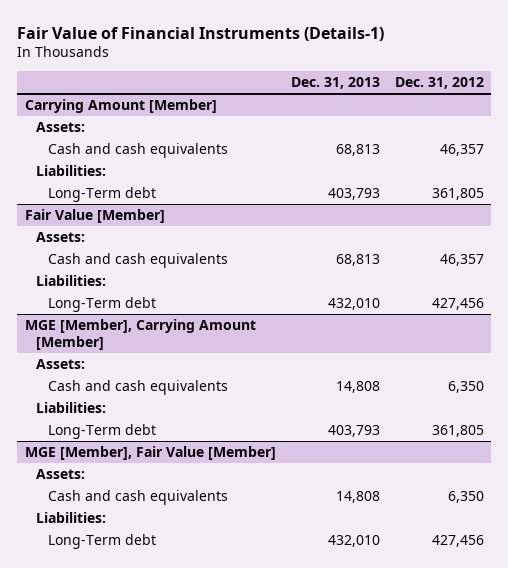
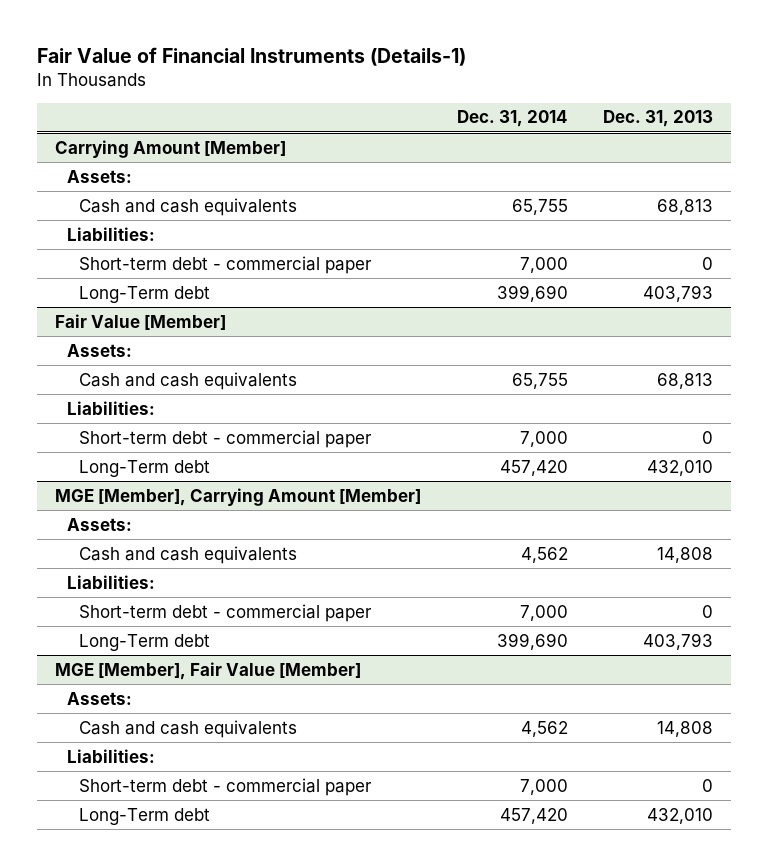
- | Dec. 31, 2013 | Dec. 31, 2012
+ | Dec. 31, 2014 | Dec. 31, 2013
@ Carrying Amount [Member]
+ Short-term debt - commercial paper | 7,000 | 0
@ Fair Value [Member]
+ Short-term debt - commercial paper | 7,000 | 0
@ MGE [Member], Carrying Amount [Member]
+ Short-term debt - commercial paper | 7,000 | 0
@ MGE [Member], Fair Value [Member]
+ Short-term debt - commercial paper | 7,000 | 0

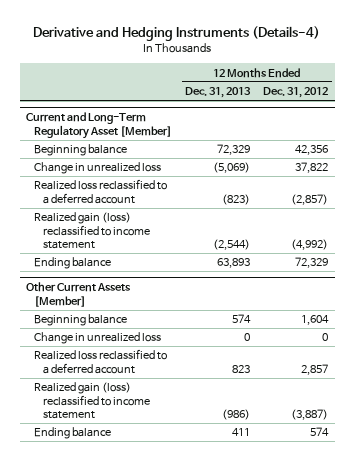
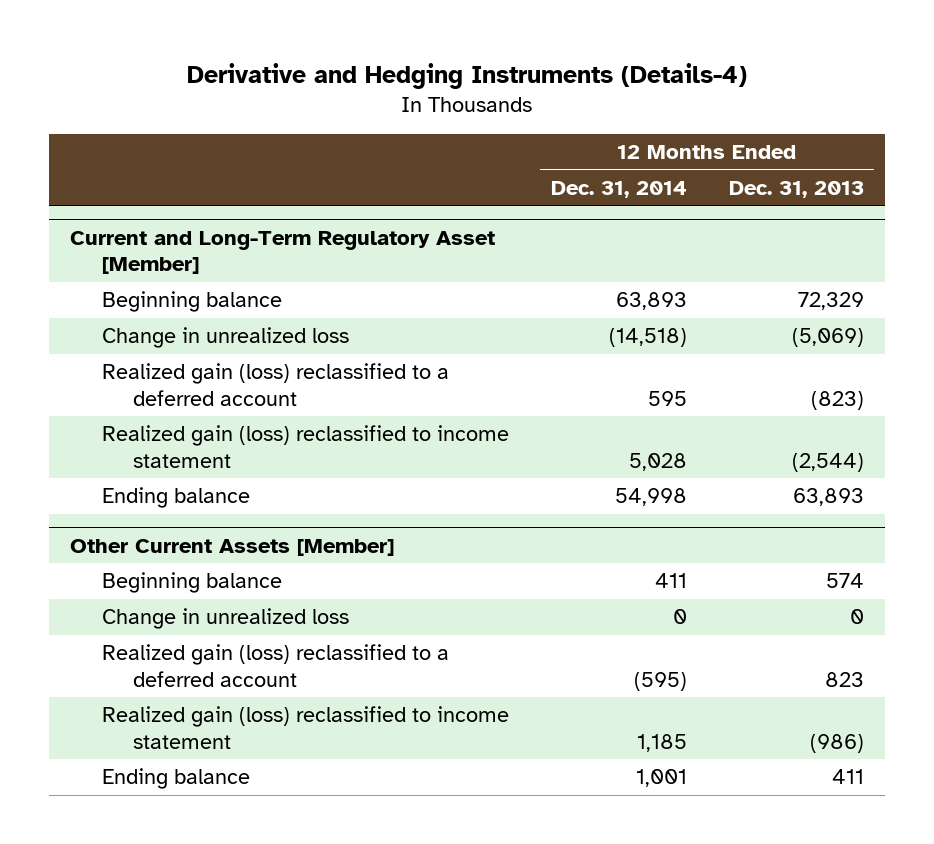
- | 12 Months Ended Dec. 31, 2013 | 12 Months Ended Dec. 31, 2012
+ | 12 Months Ended Dec. 31, 2014 | 12 Months Ended Dec. 31, 2013
@ Current and Long-Term Regulatory Asset [Member]
- Realized loss reclassified to a deferred account | (823) | (2,857)
+ Realized gain (loss) reclassified to a deferred account | 595 | (823)
@ Other Current Assets [Member]
- Realized loss reclassified to a deferred account | 823 | 2,857
+ Realized gain (loss) reclassified to a deferred account | (595) | 823

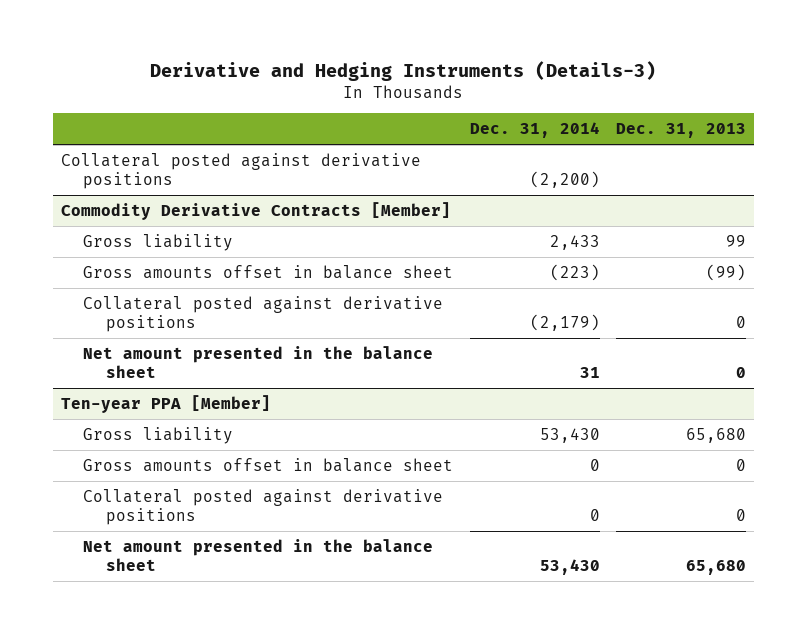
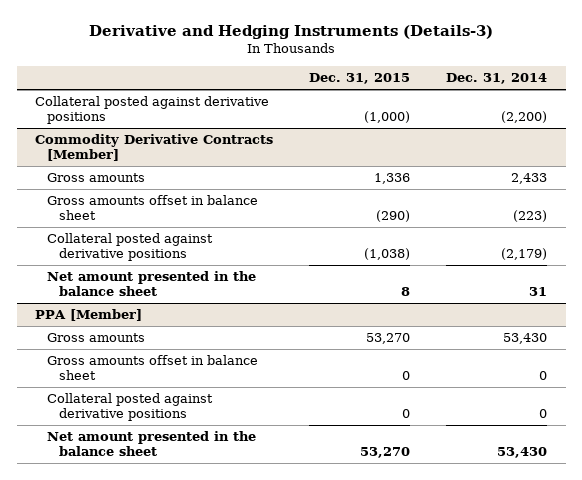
- | Dec. 31, 2014 | Dec. 31, 2013
+ | Dec. 31, 2015 | Dec. 31, 2014
@ Commodity Derivative Contracts [Member]
- Gross liability | 2,433 | 99
+ Gross amounts | 1,336 | 2,433
- Ten-year PPA [Member]
- Gross liability | 53,430 | 65,680
+ PPA [Member]
+ Gross amounts | 53,270 | 53,430

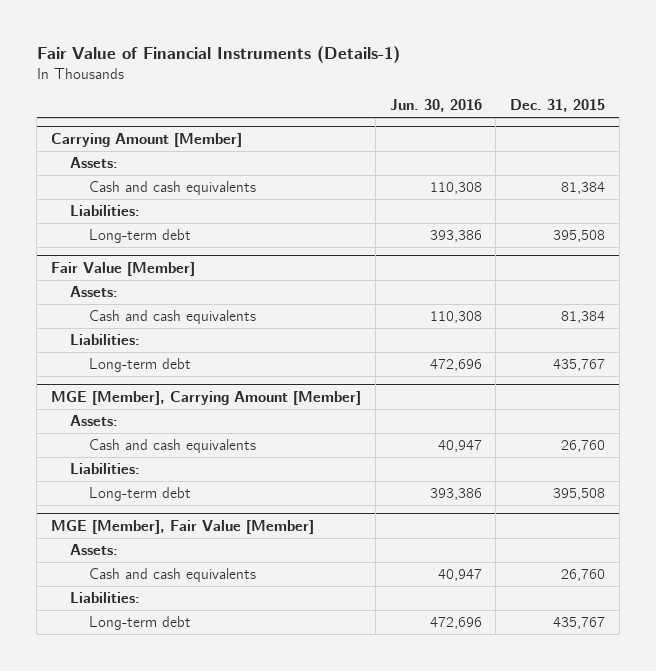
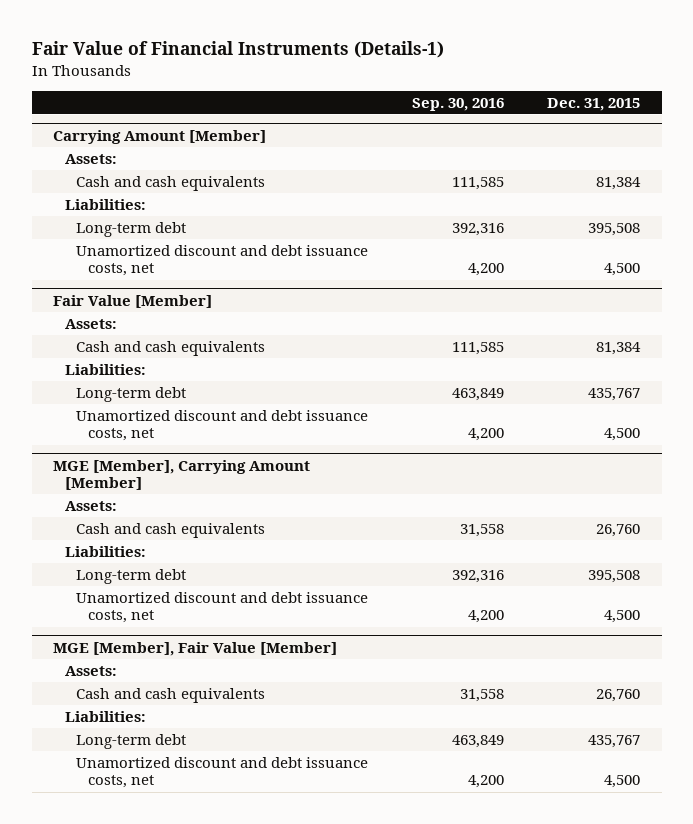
- | Jun. 30, 2016 | Dec. 31, 2015
+ | Sep. 30, 2016 | Dec. 31, 2015
@ Carrying Amount [Member]
+ Unamortized discount and debt issuance costs, net | 4,200 | 4,500
@ Fair Value [Member]
+ Unamortized discount and debt issuance costs, net | 4,200 | 4,500
@ MGE [Member], Carrying Amount [Member]
+ Unamortized discount and debt issuance costs, net | 4,200 | 4,500
@ MGE [Member], Fair Value [Member]
+ Unamortized discount and debt issuance costs, net | 4,200 | 4,500

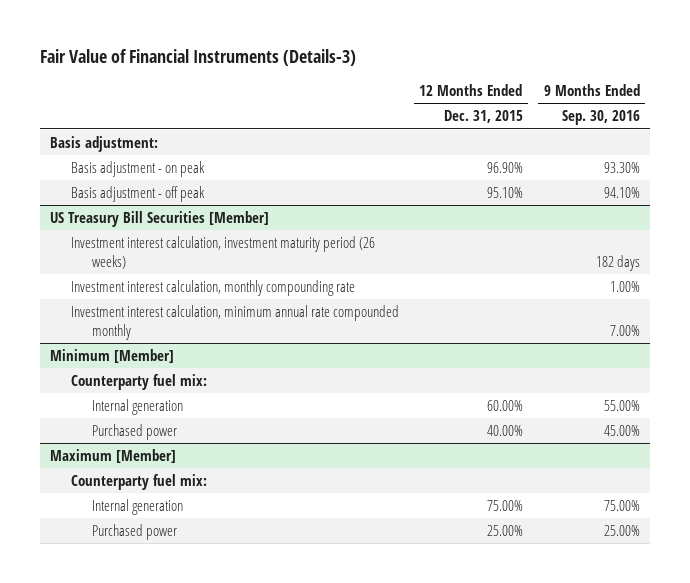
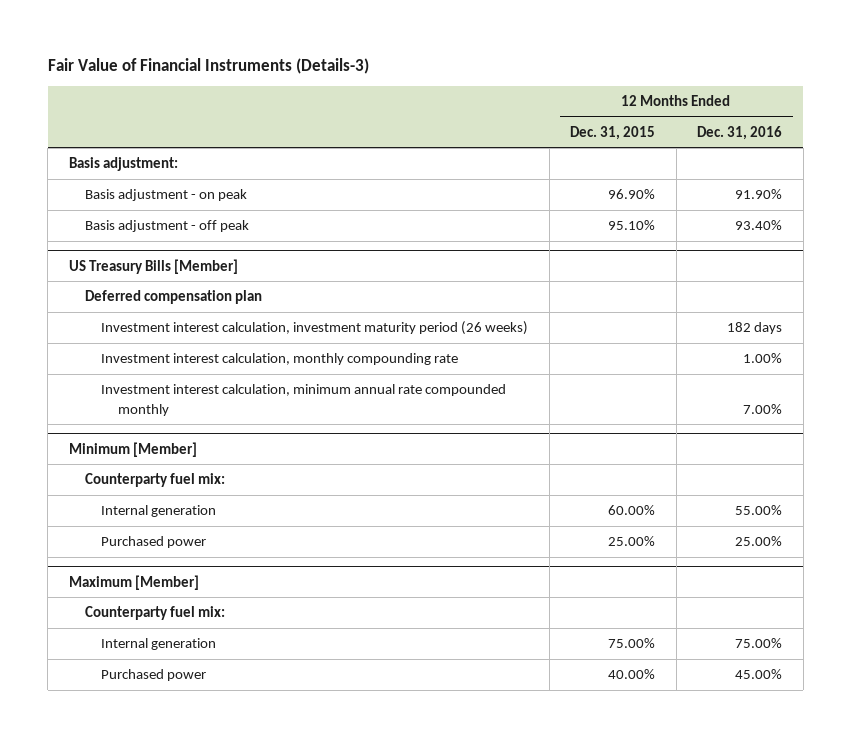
- | 12 Months Ended Dec. 31, 2015 | 9 Months Ended Sep. 30, 2016
+ | 12 Months Ended Dec. 31, 2015 | 12 Months Ended Dec. 31, 2016
- US Treasury Bill Securities [Member]
+ US Treasury Bills [Member]
+ Deferred compensation plan
@ Minimum [Member]
- Purchased power | 40.00% | 45.00%
+ Purchased power | 25.00% | 25.00%
@ Maximum [Member]
- Purchased power | 25.00% | 25.00%
+ Purchased power | 40.00% | 45.00%

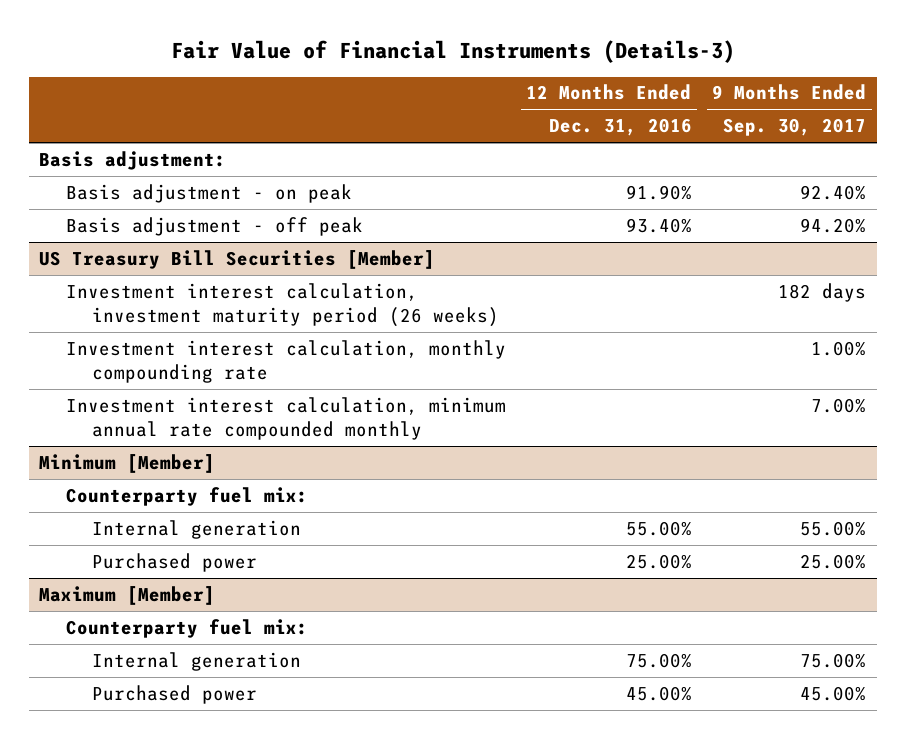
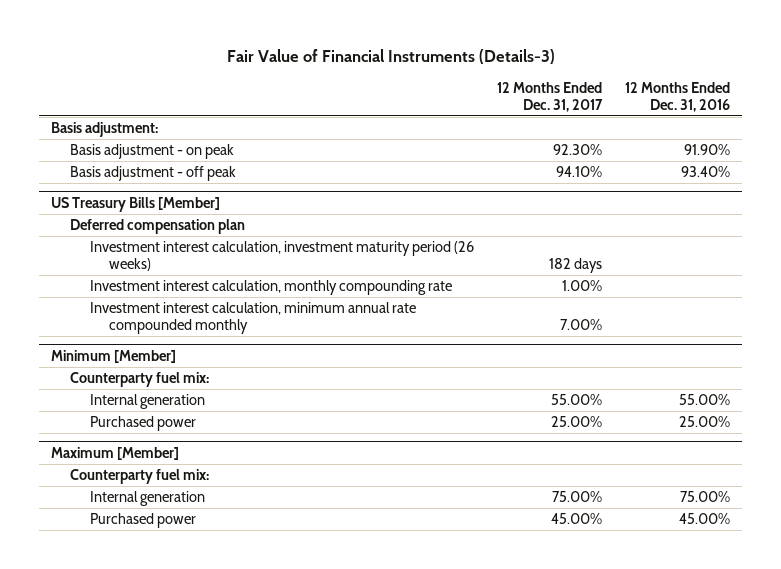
- | 12 Months Ended Dec. 31, 2016 | 9 Months Ended Sep. 30, 2017
+ | 12 Months Ended Dec. 31, 2017 | 12 Months Ended Dec. 31, 2016
- US Treasury Bill Securities [Member]
+ US Treasury Bills [Member]
+ Deferred compensation plan

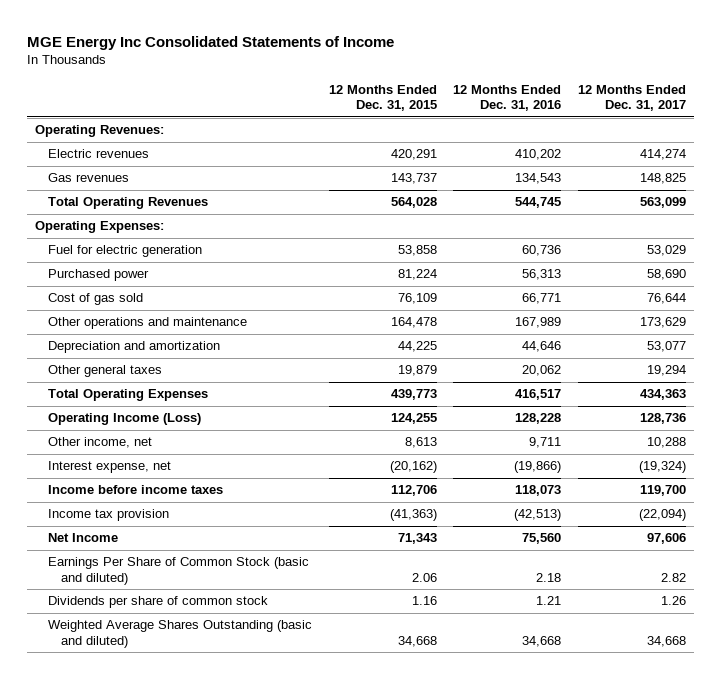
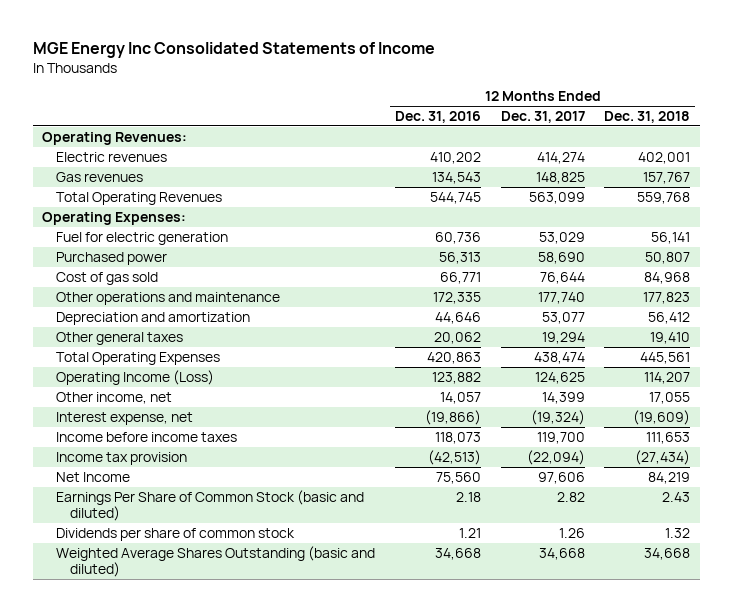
- | 12 Months Ended Dec. 31, 2015 | 12 Months Ended Dec. 31, 2016 | 12 Months Ended Dec. 31, 2017
+ | 12 Months Ended Dec. 31, 2016 | 12 Months Ended Dec. 31, 2017 | 12 Months Ended Dec. 31, 2018
- Other operations and maintenance | 164,478 | 167,989 | 173,629
+ Other operations and maintenance | 172,335 | 177,740 | 177,823
- Total Operating Expenses | 439,773 | 416,517 | 434,363
- Operating Income (Loss) | 124,255 | 128,228 | 128,736
- Other income, net | 8,613 | 9,711 | 10,288
+ Total Operating Expenses | 420,863 | 438,474 | 445,561
+ Operating Income (Loss) | 123,882 | 124,625 | 114,207
+ Other income, net | 14,057 | 14,399 | 17,055

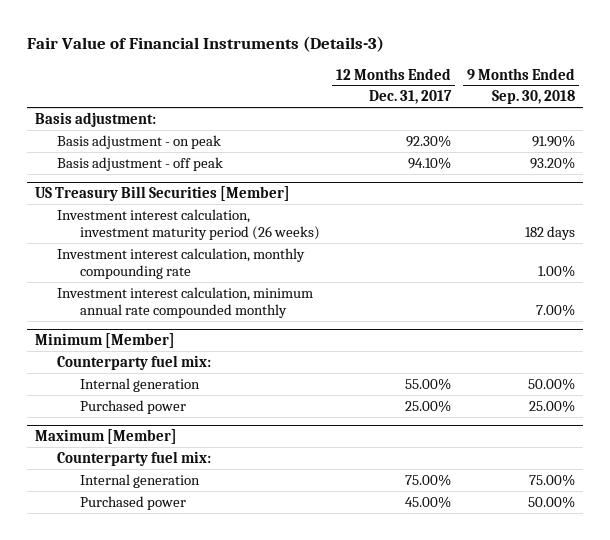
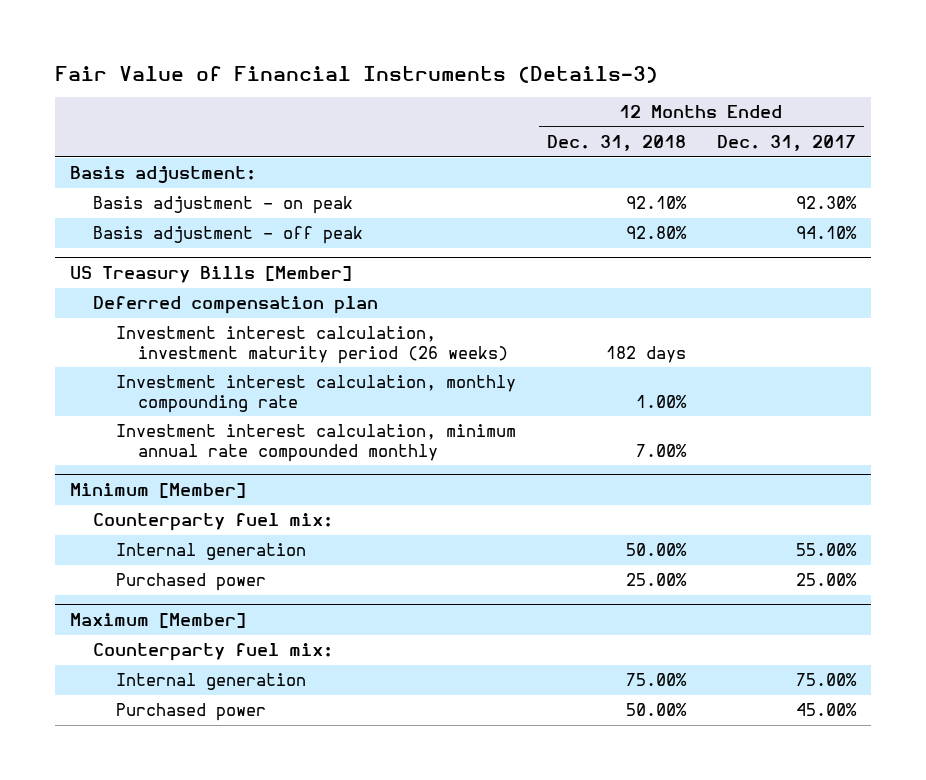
- | 12 Months Ended Dec. 31, 2017 | 9 Months Ended Sep. 30, 2018
+ | 12 Months Ended Dec. 31, 2018 | 12 Months Ended Dec. 31, 2017
- US Treasury Bill Securities [Member]
+ US Treasury Bills [Member]
+ Deferred compensation plan

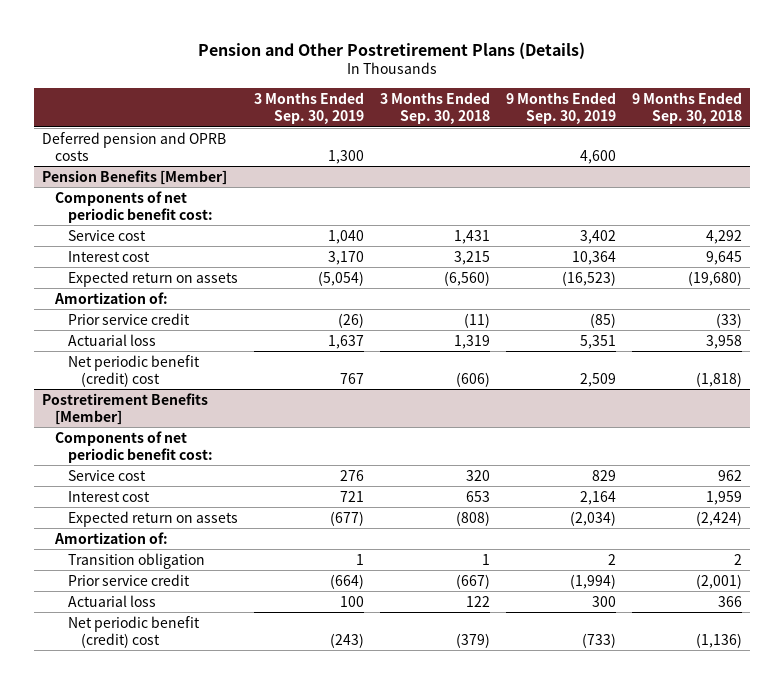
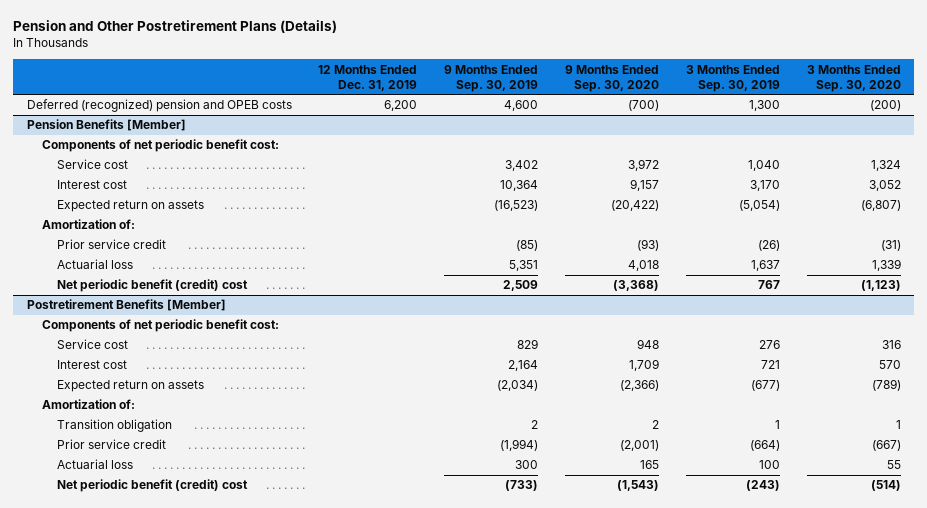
- | 3 Months Ended Sep. 30, 2019 | 3 Months Ended Sep. 30, 2018 | 9 Months Ended Sep. 30, 2019 | 9 Months Ended Sep. 30, 2018
+ | 12 Months Ended Dec. 31, 2019 | 9 Months Ended Sep. 30, 2019 | 9 Months Ended Sep. 30, 2020 | 3 Months Ended Sep. 30, 2019 | 3 Months Ended Sep. 30, 2020
- Deferred pension and OPRB costs | 1,300 | | 4,600 |
+ Deferred (recognized) pension and OPEB costs | 6,200 | 4,600 | (700) | 1,300 | (200)

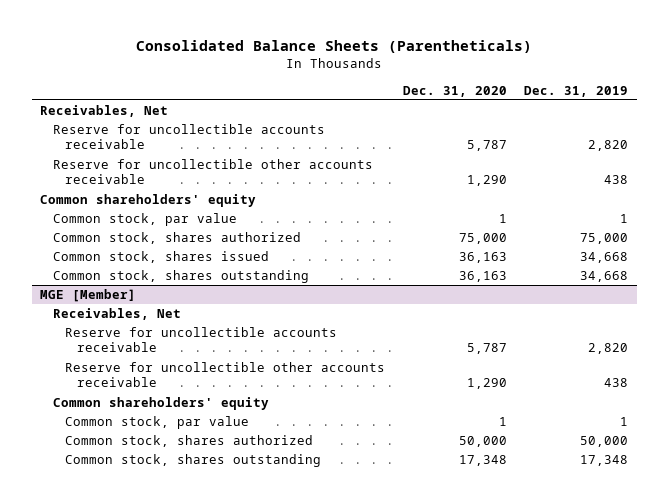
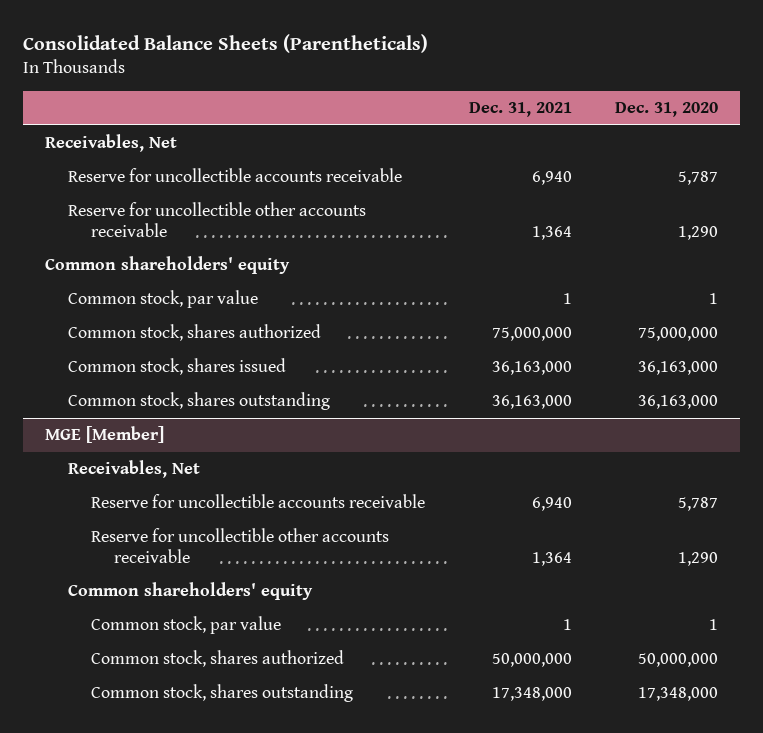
- | Dec. 31, 2020 | Dec. 31, 2019
+ | Dec. 31, 2021 | Dec. 31, 2020
- Common stock, shares authorized | 75,000 | 75,000
- Common stock, shares issued | 36,163 | 34,668
- Common stock, shares outstanding | 36,163 | 34,668
+ Common stock, shares authorized | 75,000,000 | 75,000,000
+ Common stock, shares issued | 36,163,000 | 36,163,000
+ Common stock, shares outstanding | 36,163,000 | 36,163,000
@ MGE [Member]
- Common stock, shares authorized | 50,000 | 50,000
- Common stock, shares outstanding | 17,348 | 17,348
+ Common stock, shares authorized | 50,000,000 | 50,000,000
+ Common stock, shares outstanding | 17,348,000 | 17,348,000

